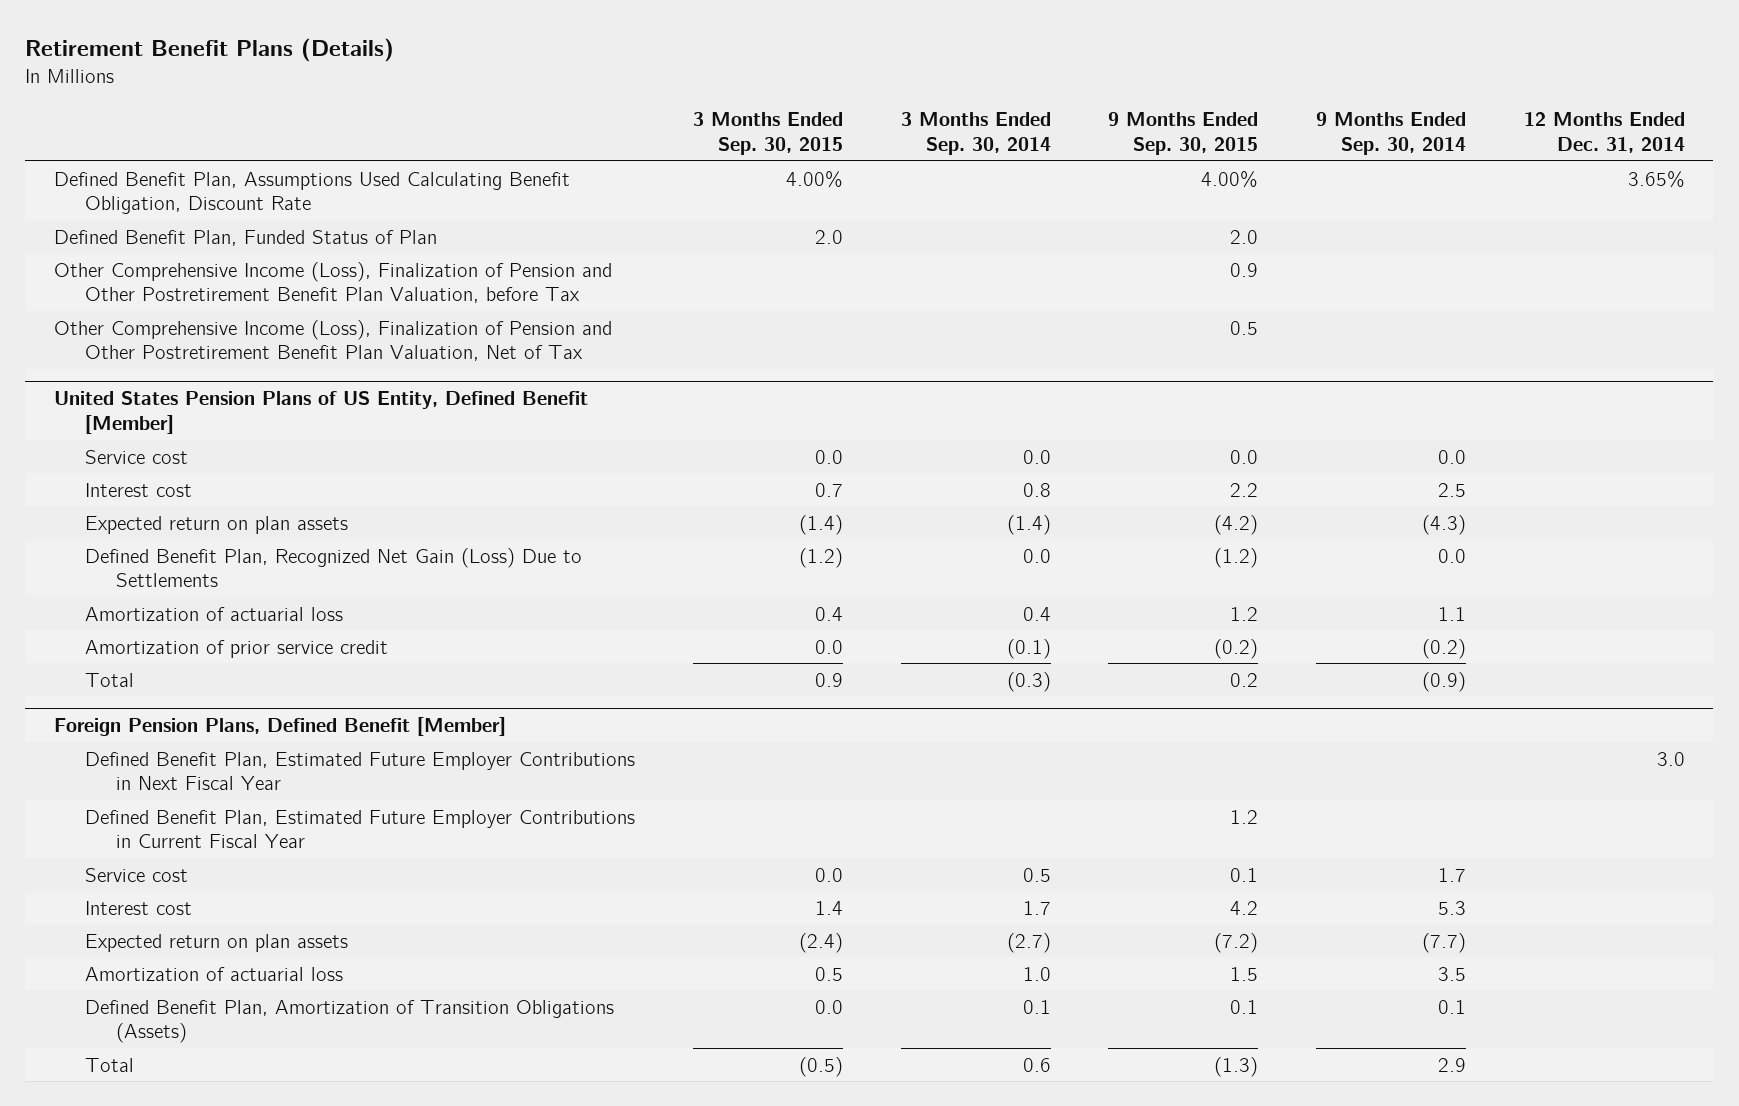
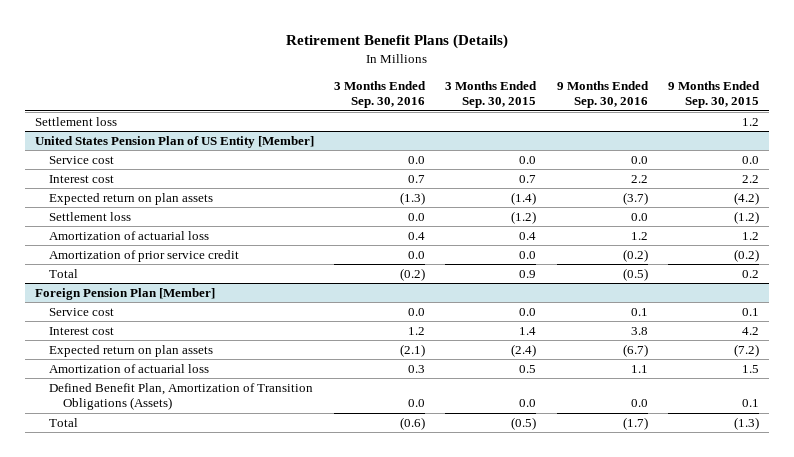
- | 3 Months Ended Sep. 30, 2015 | 3 Months Ended Sep. 30, 2014 | 9 Months Ended Sep. 30, 2015 | 9 Months Ended Sep. 30, 2014 | 12 Months Ended Dec. 31, 2014
+ | 3 Months Ended Sep. 30, 2016 | 3 Months Ended Sep. 30, 2015 | 9 Months Ended Sep. 30, 2016 | 9 Months Ended Sep. 30, 2015
- Defined Benefit Plan, Assumptions Used Calculating Benefit Obligation, Discount Rate | 4.00% | | 4.00% | | 3.65%
- Defined Benefit Plan, Funded Status of Plan | 2.0 | | 2.0 | |
- Other Comprehensive Income (Loss), Finalization of Pension and Other Postretirement Benefit Plan Valuation, before Tax | | | 0.9 | |
- Other Comprehensive Income (Loss), Finalization of Pension and Other Postretirement Benefit Plan Valuation, Net of Tax | | | 0.5 | |
- United States Pension Plans of US Entity, Defined Benefit [Member]
+ Settlement loss | | | | 1.2
+ United States Pension Plan of US Entity [Member]
- Defined Benefit Plan, Recognized Net Gain (Loss) Due to Settlements | (1.2) | 0.0 | (1.2) | 0.0 |
+ Settlement loss | 0.0 | (1.2) | 0.0 | (1.2)
- Foreign Pension Plans, Defined Benefit [Member]
- Defined Benefit Plan, Estimated Future Employer Contributions in Next Fiscal Year | | | | | 3.0
- Defined Benefit Plan, Estimated Future Employer Contributions in Current Fiscal Year | | | 1.2 | |
+ Foreign Pension Plan [Member]

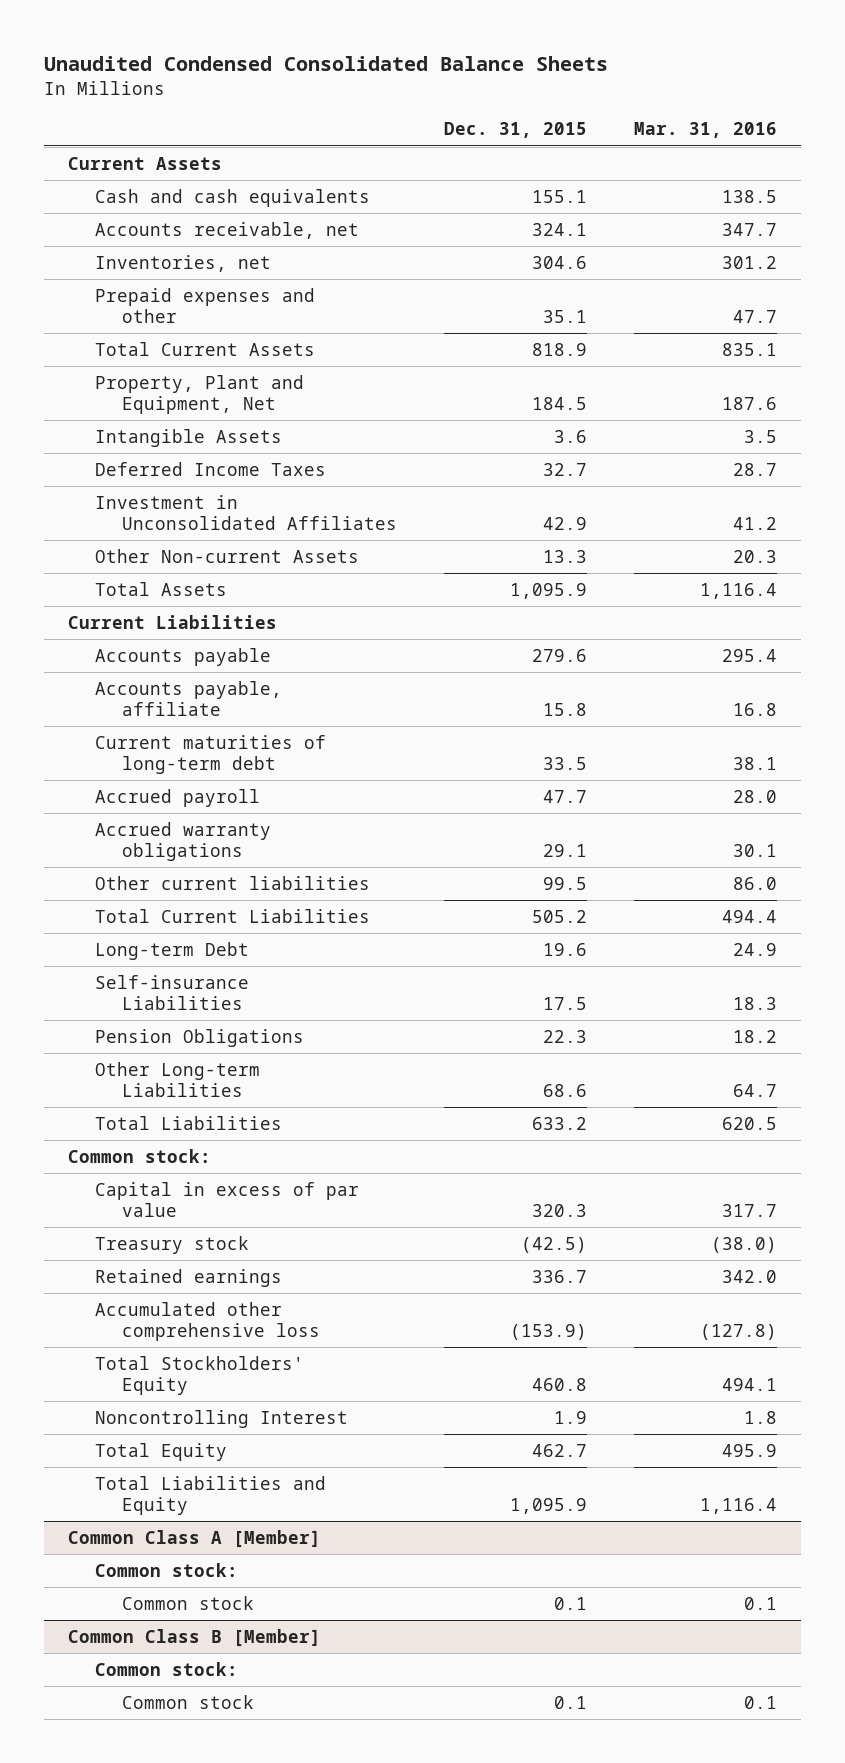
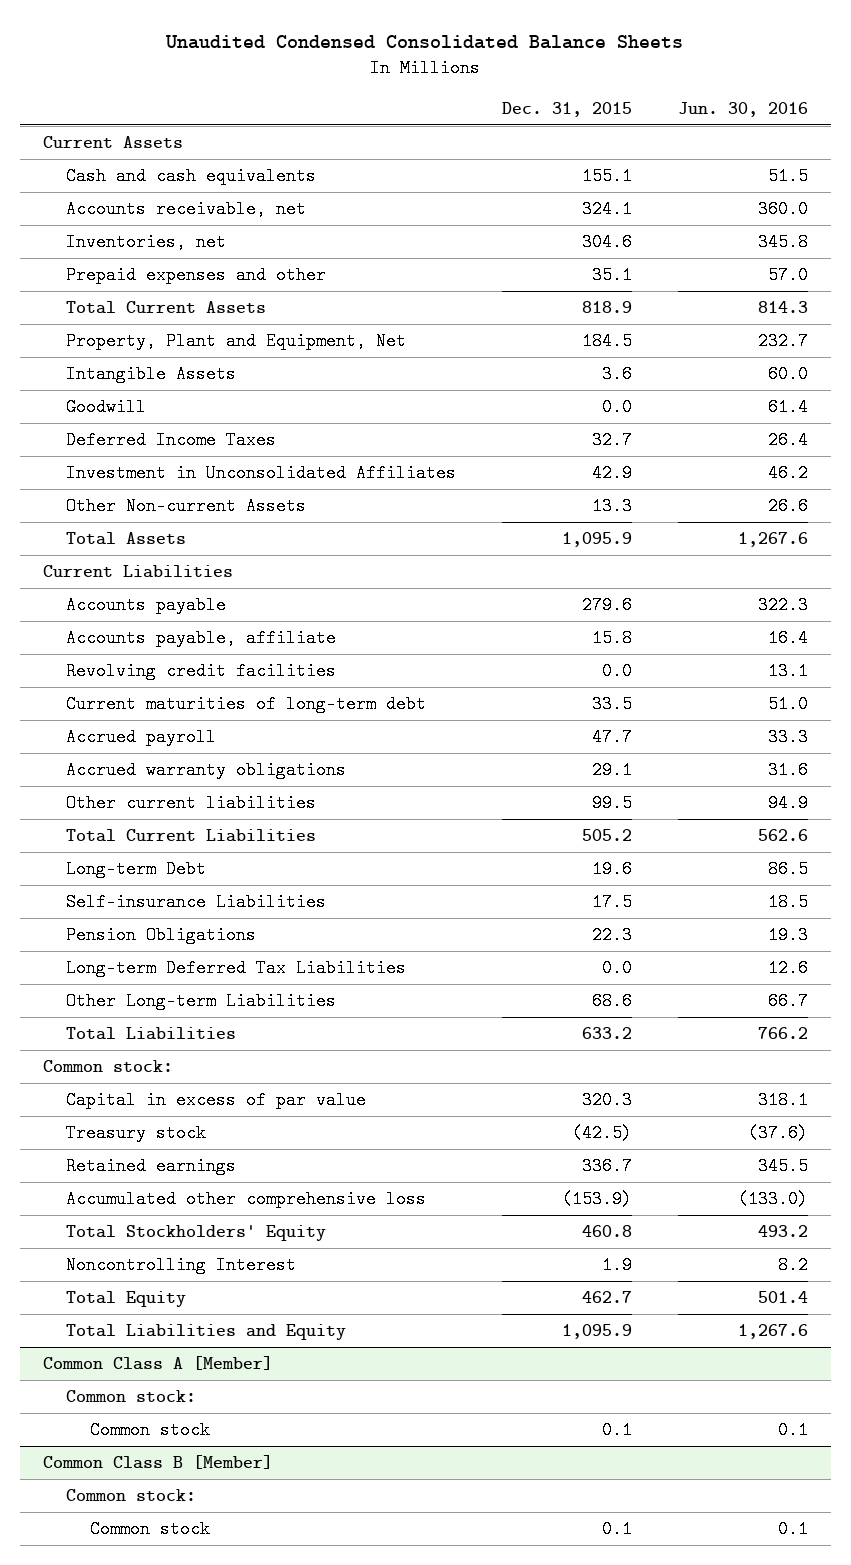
- | Dec. 31, 2015 | Mar. 31, 2016
+ | Dec. 31, 2015 | Jun. 30, 2016
+ Goodwill | 0.0 | 61.4
+ Revolving credit facilities | 0.0 | 13.1
+ Long-term Deferred Tax Liabilities | 0.0 | 12.6

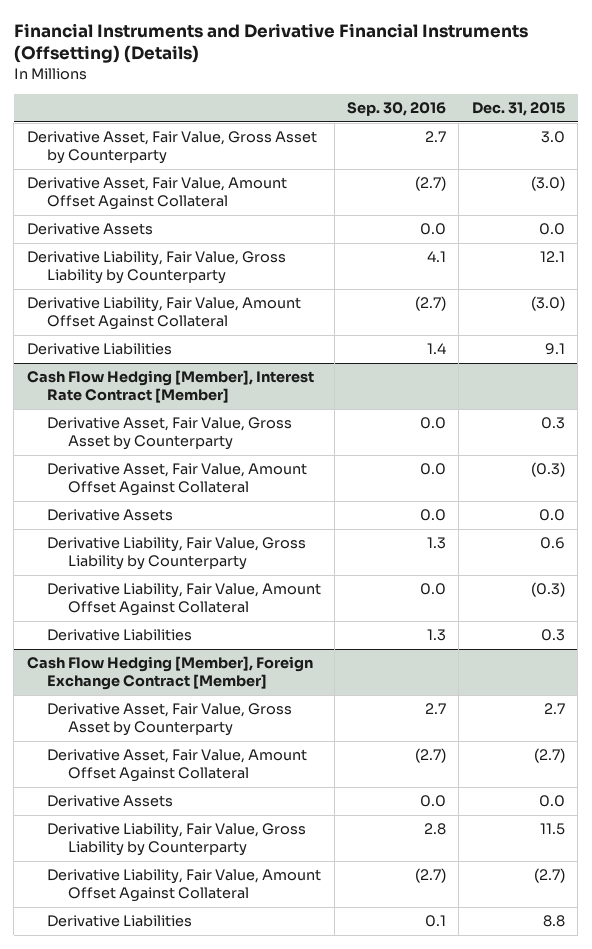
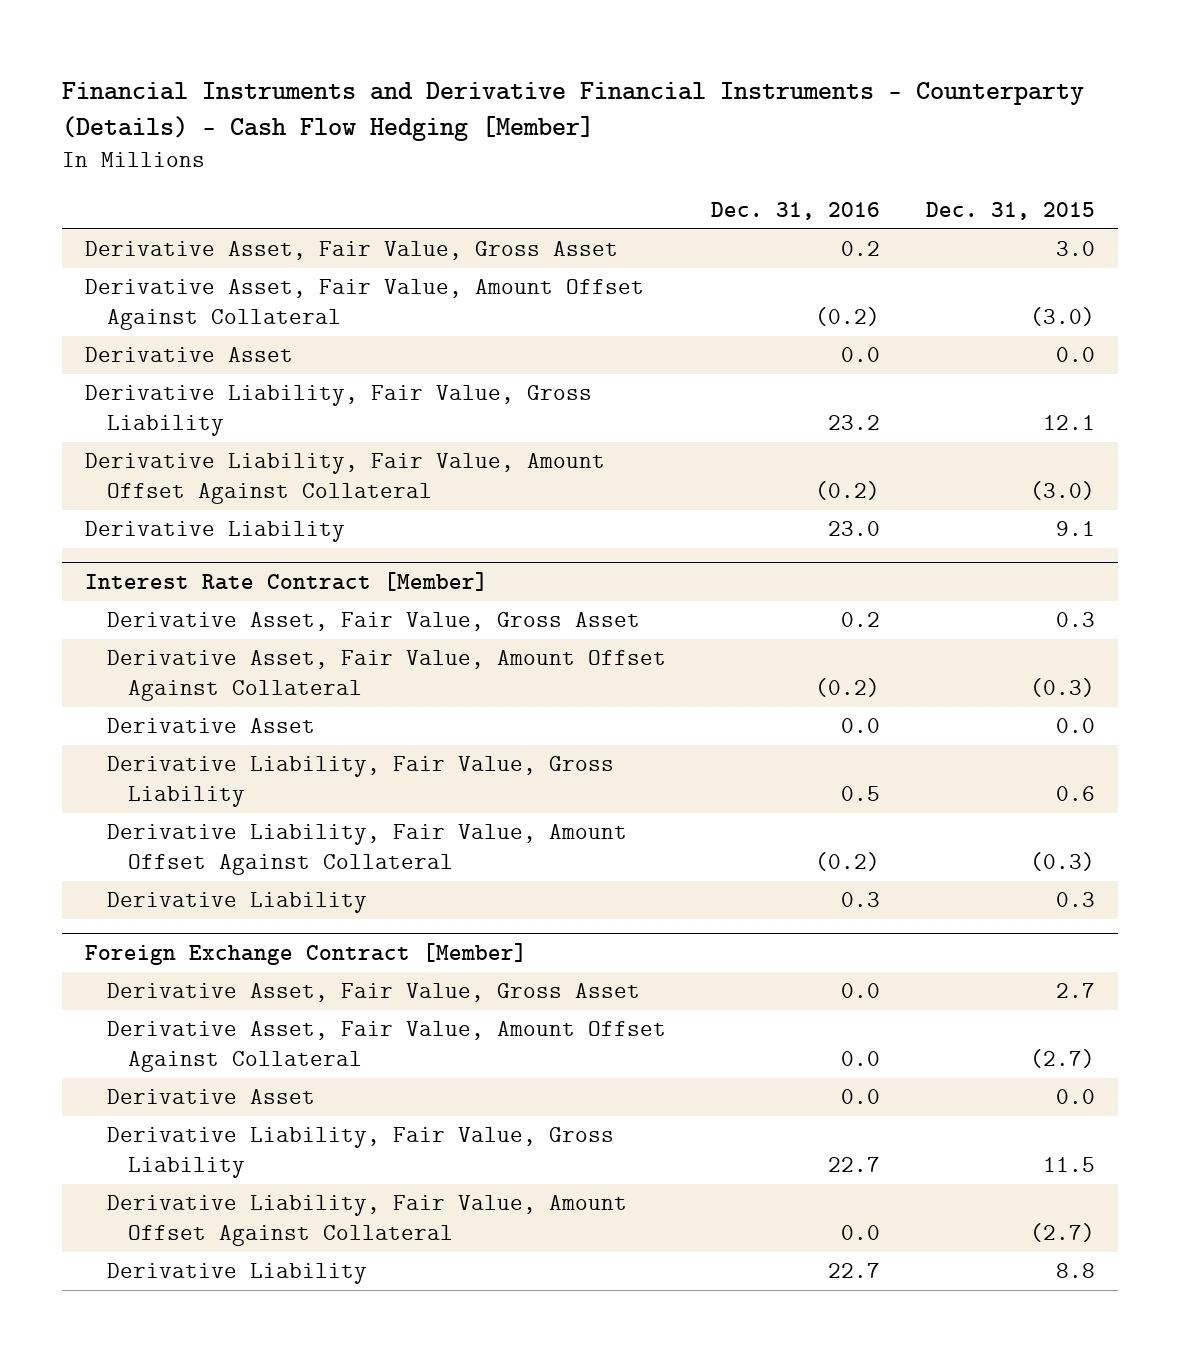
- Financial Instruments and Derivative Financial Instruments (Offsetting) (Details)
+ Financial Instruments and Derivative Financial Instruments - Counterparty (Details) - Cash Flow Hedging [Member]
- | Sep. 30, 2016 | Dec. 31, 2015
+ | Dec. 31, 2016 | Dec. 31, 2015
- Derivative Asset, Fair Value, Gross Asset by Counterparty | 2.7 | 3.0
+ Derivative Asset, Fair Value, Gross Asset | 0.2 | 3.0
- Derivative Assets | 0.0 | 0.0
- Derivative Liability, Fair Value, Gross Liability by Counterparty | 4.1 | 12.1
+ Derivative Asset | 0.0 | 0.0
+ Derivative Liability, Fair Value, Gross Liability | 23.2 | 12.1
- Derivative Liabilities | 1.4 | 9.1
- Cash Flow Hedging [Member], Interest Rate Contract [Member]
- Derivative Asset, Fair Value, Gross Asset by Counterparty | 0.0 | 0.3
+ Derivative Liability | 23.0 | 9.1
+ Interest Rate Contract [Member]
+ Derivative Asset, Fair Value, Gross Asset | 0.2 | 0.3
- Derivative Assets | 0.0 | 0.0
- Derivative Liability, Fair Value, Gross Liability by Counterparty | 1.3 | 0.6
+ Derivative Asset | 0.0 | 0.0
+ Derivative Liability, Fair Value, Gross Liability | 0.5 | 0.6
- Derivative Liabilities | 1.3 | 0.3
- Cash Flow Hedging [Member], Foreign Exchange Contract [Member]
- Derivative Asset, Fair Value, Gross Asset by Counterparty | 2.7 | 2.7
+ Derivative Liability | 0.3 | 0.3
+ Foreign Exchange Contract [Member]
+ Derivative Asset, Fair Value, Gross Asset | 0.0 | 2.7
- Derivative Assets | 0.0 | 0.0
- Derivative Liability, Fair Value, Gross Liability by Counterparty | 2.8 | 11.5
+ Derivative Asset | 0.0 | 0.0
+ Derivative Liability, Fair Value, Gross Liability | 22.7 | 11.5
- Derivative Liabilities | 0.1 | 8.8
+ Derivative Liability | 22.7 | 8.8

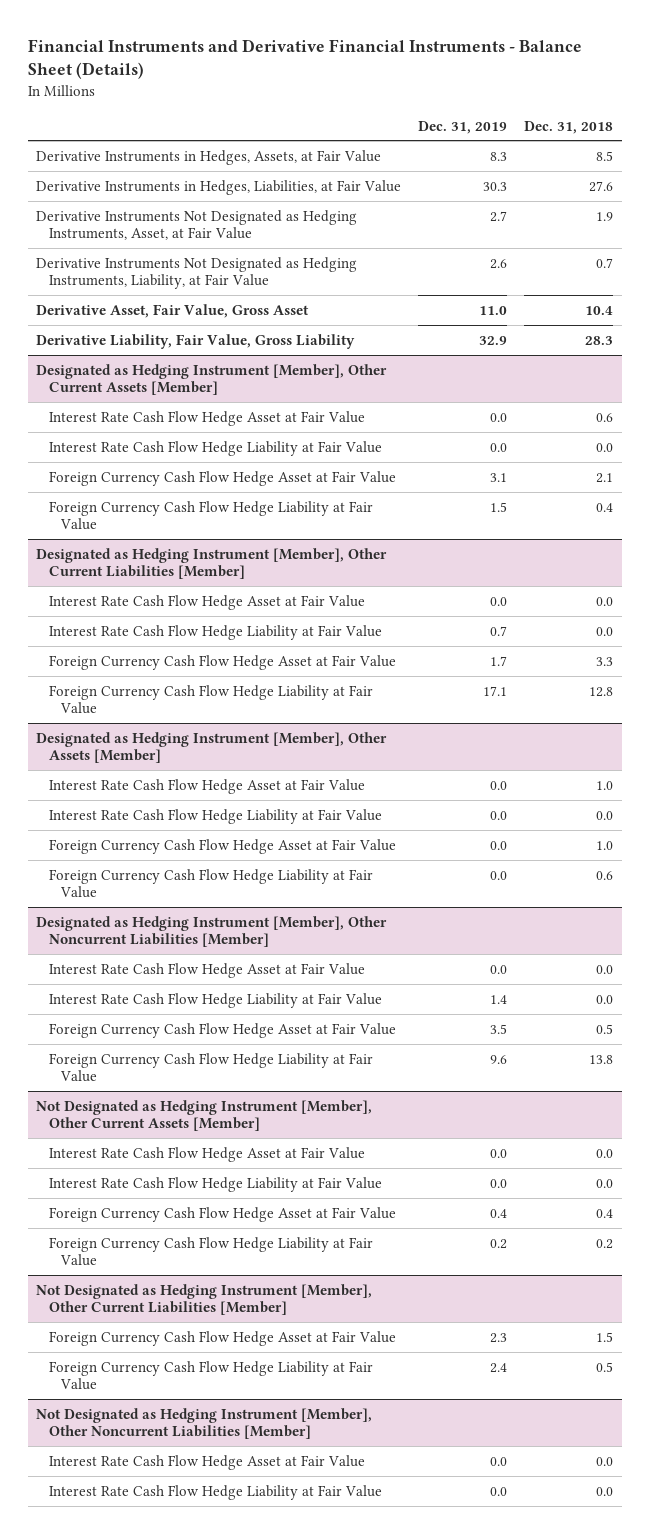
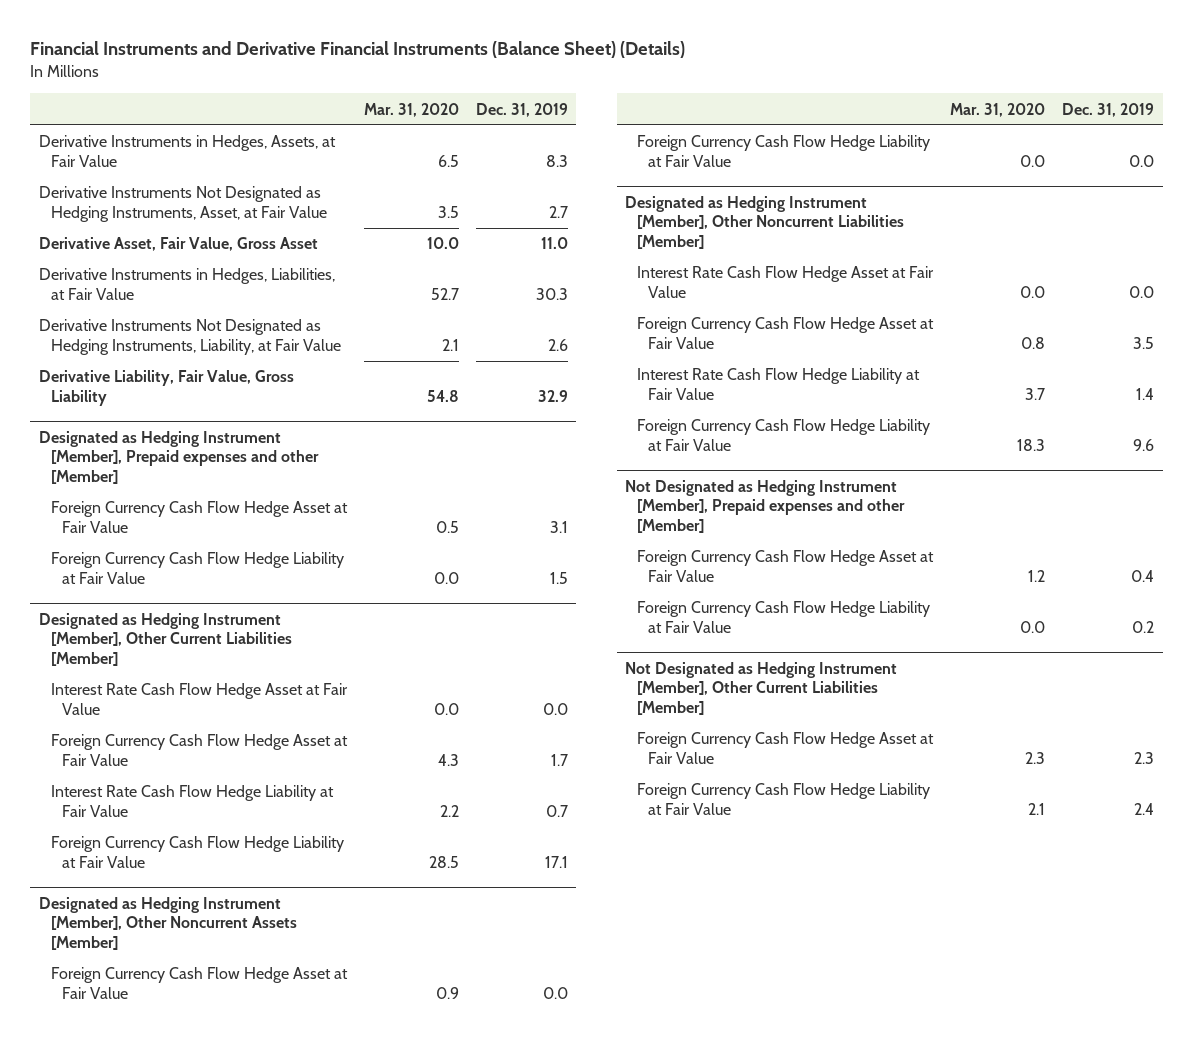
- Financial Instruments and Derivative Financial Instruments - Balance Sheet (Details)
+ Financial Instruments and Derivative Financial Instruments (Balance Sheet) (Details)
- | Dec. 31, 2019 | Dec. 31, 2018
+ | Mar. 31, 2020 | Dec. 31, 2019
moved down: Derivative Instruments in Hedges, Liabilities, at Fair Value | 52.7 | 30.3
moved down: Derivative Instruments Not Designated as Hedging Instruments, Liability, at Fair Value | 2.1 | 2.6
- Designated as Hedging Instrument [Member], Other Current Assets [Member]
- Interest Rate Cash Flow Hedge Asset at Fair Value | 0.0 | 0.6
- Interest Rate Cash Flow Hedge Liability at Fair Value | 0.0 | 0.0
+ Designated as Hedging Instrument [Member], Prepaid expenses and other [Member]
@ Designated as Hedging Instrument [Member], Other Current Liabilities [Member]
moved down: Interest Rate Cash Flow Hedge Liability at Fair Value | 2.2 | 0.7
- Designated as Hedging Instrument [Member], Other Assets [Member]
- Interest Rate Cash Flow Hedge Asset at Fair Value | 0.0 | 1.0
- Interest Rate Cash Flow Hedge Liability at Fair Value | 0.0 | 0.0
+ Designated as Hedging Instrument [Member], Other Noncurrent Assets [Member]
@ Designated as Hedging Instrument [Member], Other Noncurrent Liabilities [Member]
moved down: Interest Rate Cash Flow Hedge Liability at Fair Value | 3.7 | 1.4
- Not Designated as Hedging Instrument [Member], Other Current Assets [Member]
- Interest Rate Cash Flow Hedge Asset at Fair Value | 0.0 | 0.0
- Interest Rate Cash Flow Hedge Liability at Fair Value | 0.0 | 0.0
+ Not Designated as Hedging Instrument [Member], Prepaid expenses and other [Member]
- Not Designated as Hedging Instrument [Member], Other Noncurrent Liabilities [Member]
- Interest Rate Cash Flow Hedge Asset at Fair Value | 0.0 | 0.0
- Interest Rate Cash Flow Hedge Liability at Fair Value | 0.0 | 0.0

